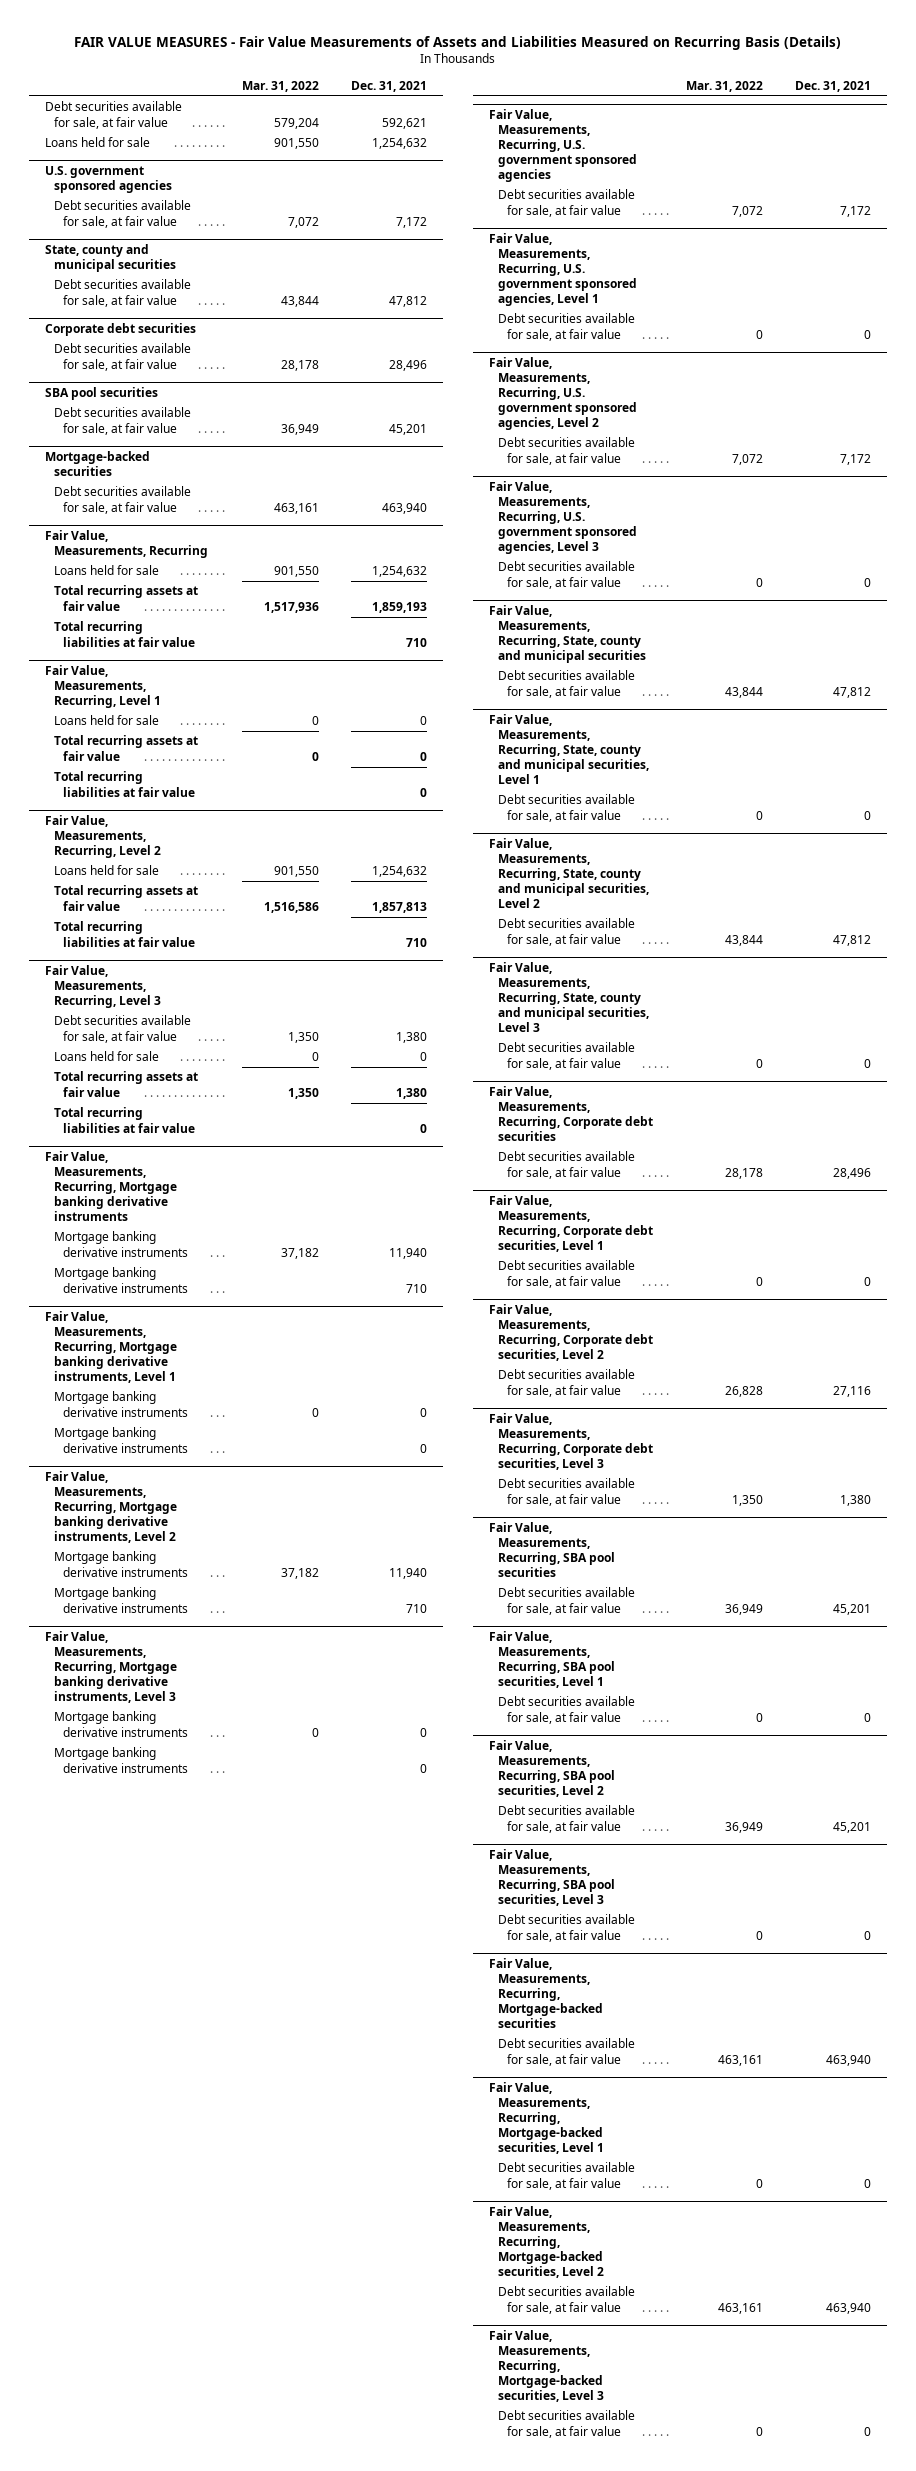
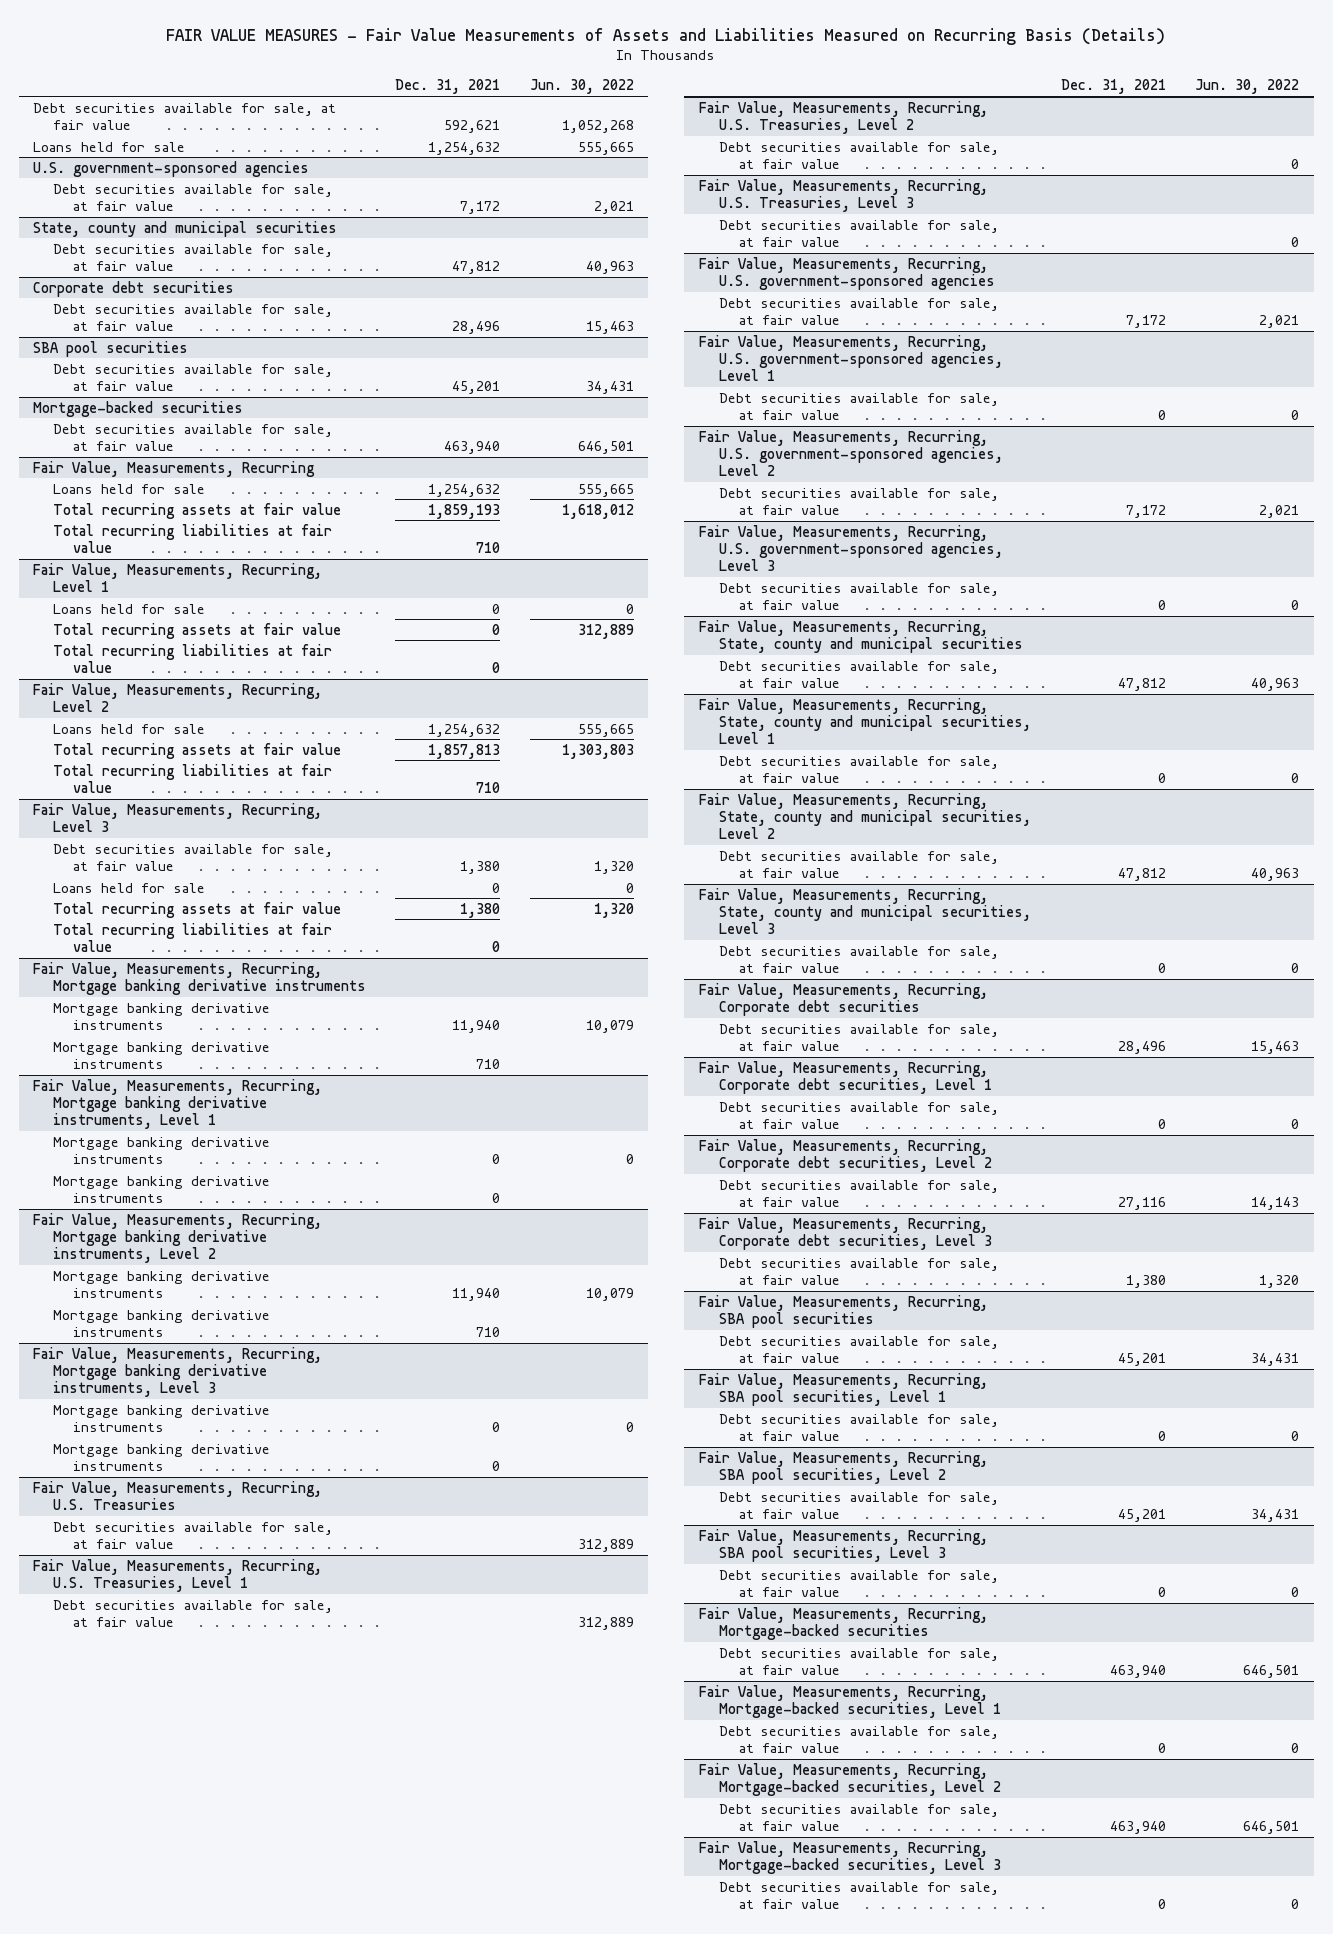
- | Mar. 31, 2022 | Dec. 31, 2021
+ | Dec. 31, 2021 | Jun. 30, 2022
- U.S. government sponsored agencies
+ U.S. government-sponsored agencies
- Fair Value, Measurements, Recurring, U.S. government sponsored agencies
+ Fair Value, Measurements, Recurring, U.S. Treasuries
+ Debt securities available for sale, at fair value | | 312,889
+ Fair Value, Measurements, Recurring, U.S. Treasuries, Level 1
+ Debt securities available for sale, at fair value | | 312,889
+ Fair Value, Measurements, Recurring, U.S. Treasuries, Level 2
+ Debt securities available for sale, at fair value | | 0
+ Fair Value, Measurements, Recurring, U.S. Treasuries, Level 3
+ Debt securities available for sale, at fair value | | 0
+ Fair Value, Measurements, Recurring, U.S. government-sponsored agencies
- Fair Value, Measurements, Recurring, U.S. government sponsored agencies, Level 1
+ Fair Value, Measurements, Recurring, U.S. government-sponsored agencies, Level 1
- Fair Value, Measurements, Recurring, U.S. government sponsored agencies, Level 2
+ Fair Value, Measurements, Recurring, U.S. government-sponsored agencies, Level 2
- Fair Value, Measurements, Recurring, U.S. government sponsored agencies, Level 3
+ Fair Value, Measurements, Recurring, U.S. government-sponsored agencies, Level 3

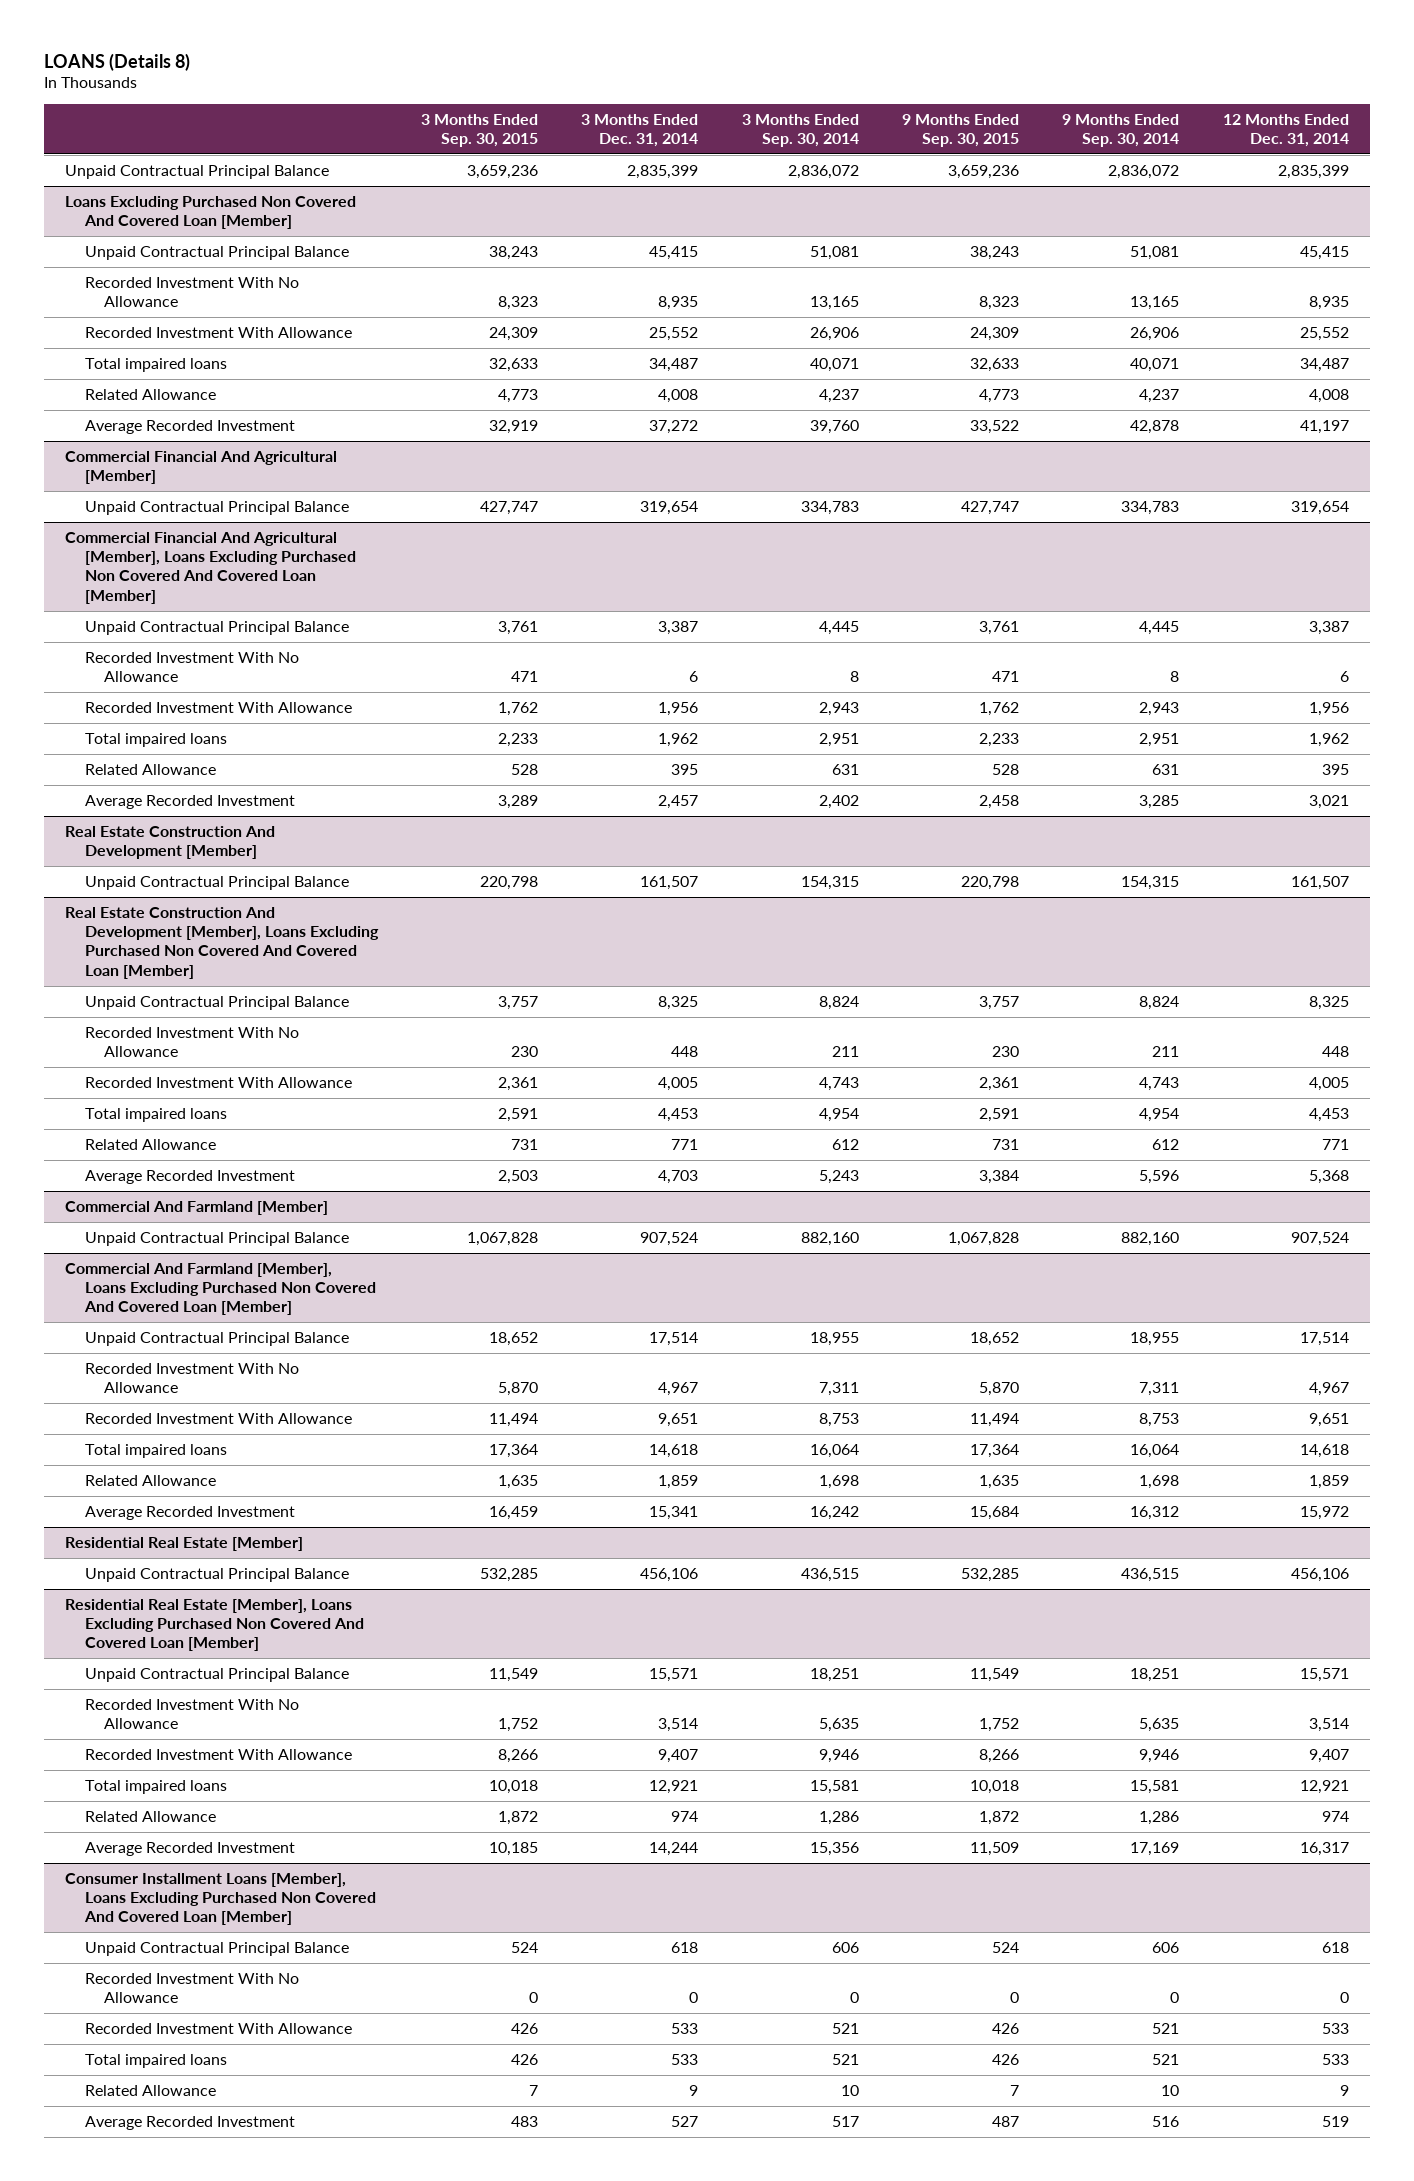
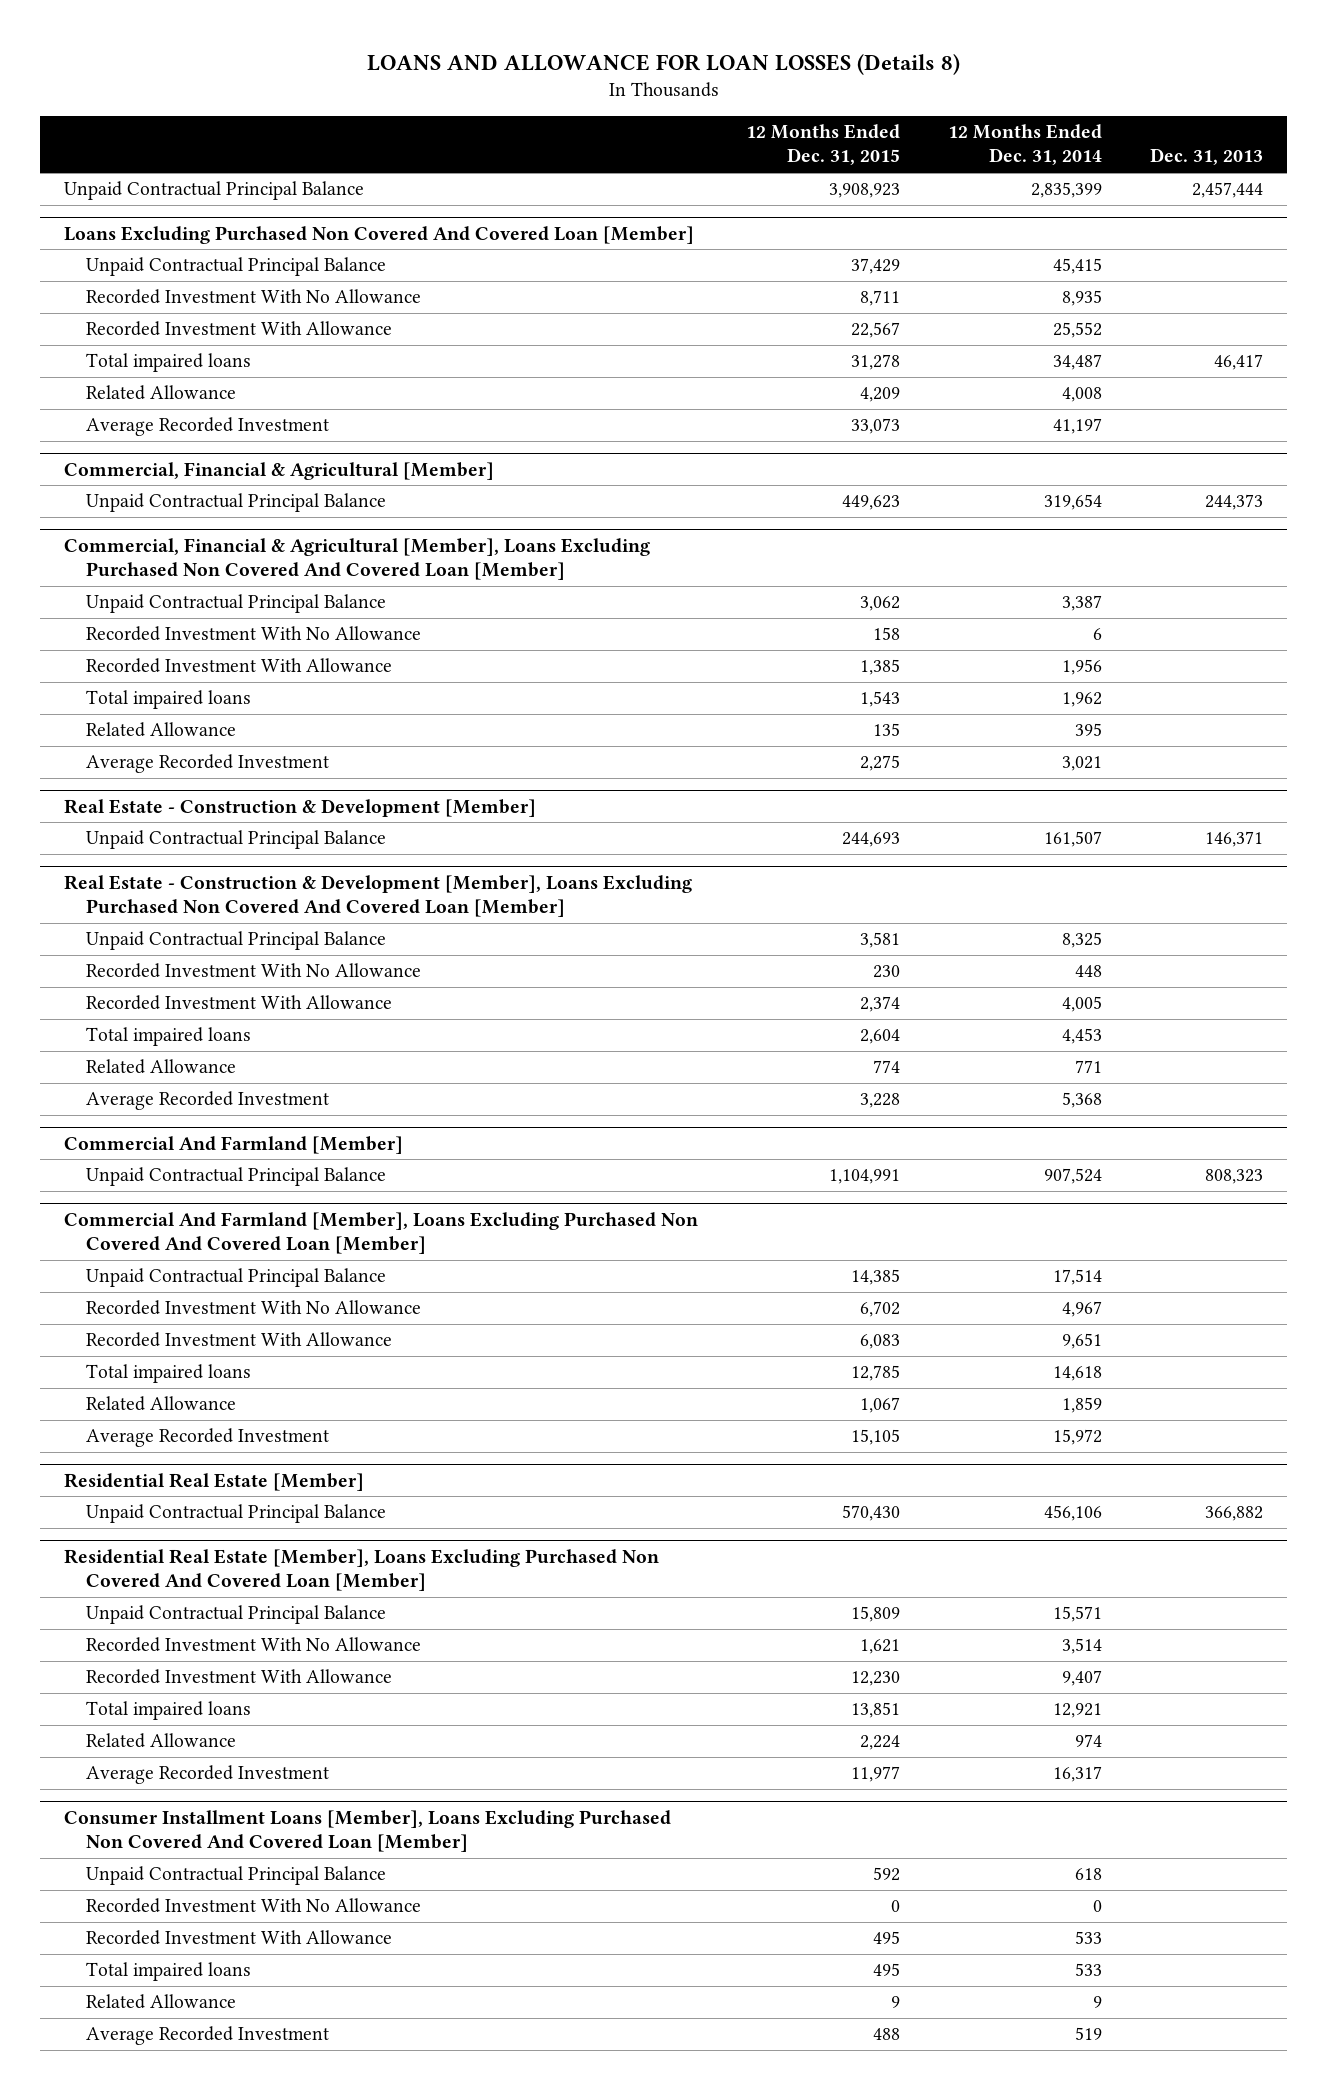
- LOANS (Details 8)
+ LOANS AND ALLOWANCE FOR LOAN LOSSES (Details 8)
- | 3 Months Ended Sep. 30, 2015 | 3 Months Ended Dec. 31, 2014 | 3 Months Ended Sep. 30, 2014 | 9 Months Ended Sep. 30, 2015 | 9 Months Ended Sep. 30, 2014 | 12 Months Ended Dec. 31, 2014
+ | 12 Months Ended Dec. 31, 2015 | 12 Months Ended Dec. 31, 2014 | Dec. 31, 2013
- Commercial Financial And Agricultural [Member]
+ Commercial, Financial & Agricultural [Member]
- Commercial Financial And Agricultural [Member], Loans Excluding Purchased Non Covered And Covered Loan [Member]
+ Commercial, Financial & Agricultural [Member], Loans Excluding Purchased Non Covered And Covered Loan [Member]
- Real Estate Construction And Development [Member]
+ Real Estate - Construction & Development [Member]
- Real Estate Construction And Development [Member], Loans Excluding Purchased Non Covered And Covered Loan [Member]
+ Real Estate - Construction & Development [Member], Loans Excluding Purchased Non Covered And Covered Loan [Member]

